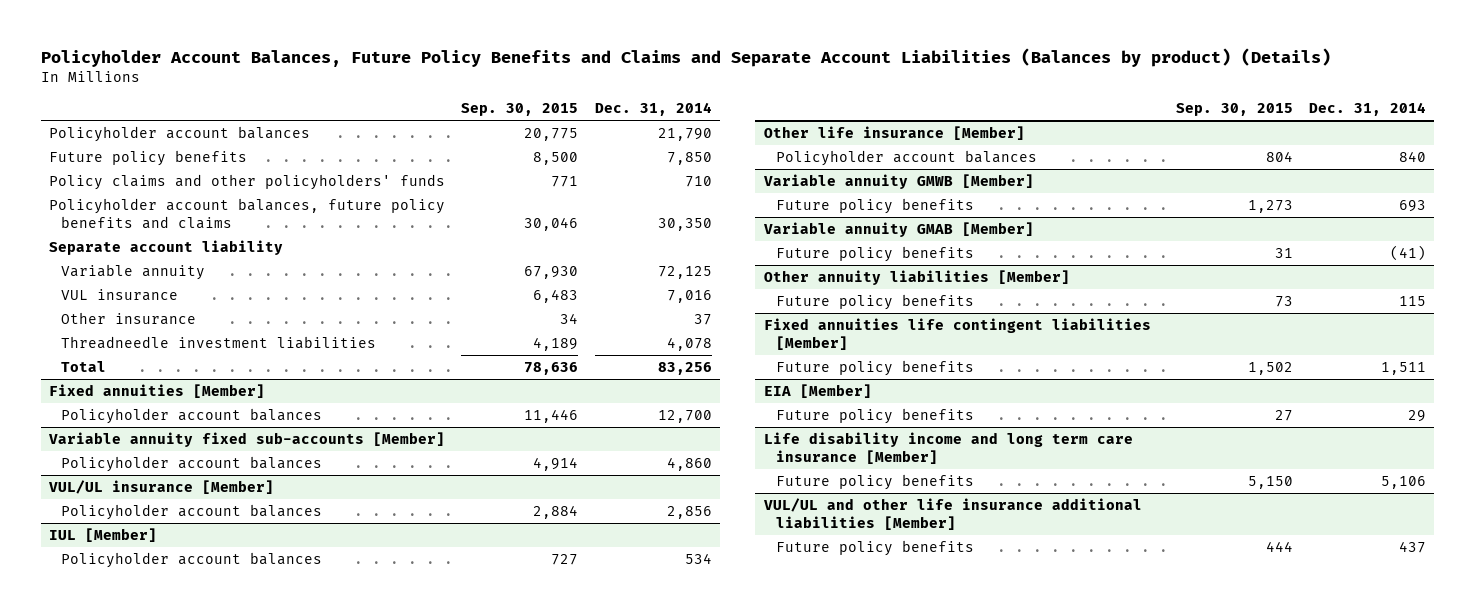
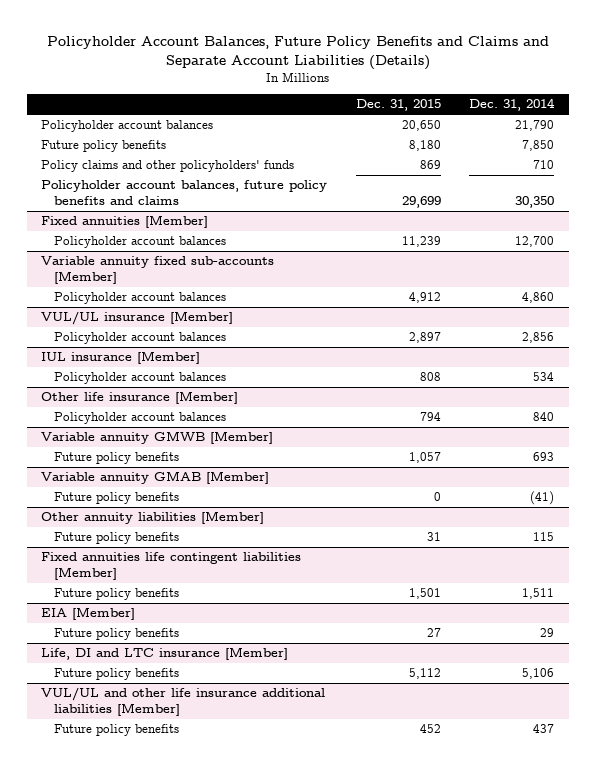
- Policyholder Account Balances, Future Policy Benefits and Claims and Separate Account Liabilities (Balances by product) (Details)
+ Policyholder Account Balances, Future Policy Benefits and Claims and Separate Account Liabilities (Details)
- | Sep. 30, 2015 | Dec. 31, 2014
+ | Dec. 31, 2015 | Dec. 31, 2014
- Separate account liability
- Variable annuity | 67,930 | 72,125
- VUL insurance | 6,483 | 7,016
- Other insurance | 34 | 37
- Threadneedle investment liabilities | 4,189 | 4,078
- Total | 78,636 | 83,256
- IUL [Member]
+ IUL insurance [Member]
- Life disability income and long term care insurance [Member]
+ Life, DI and LTC insurance [Member]

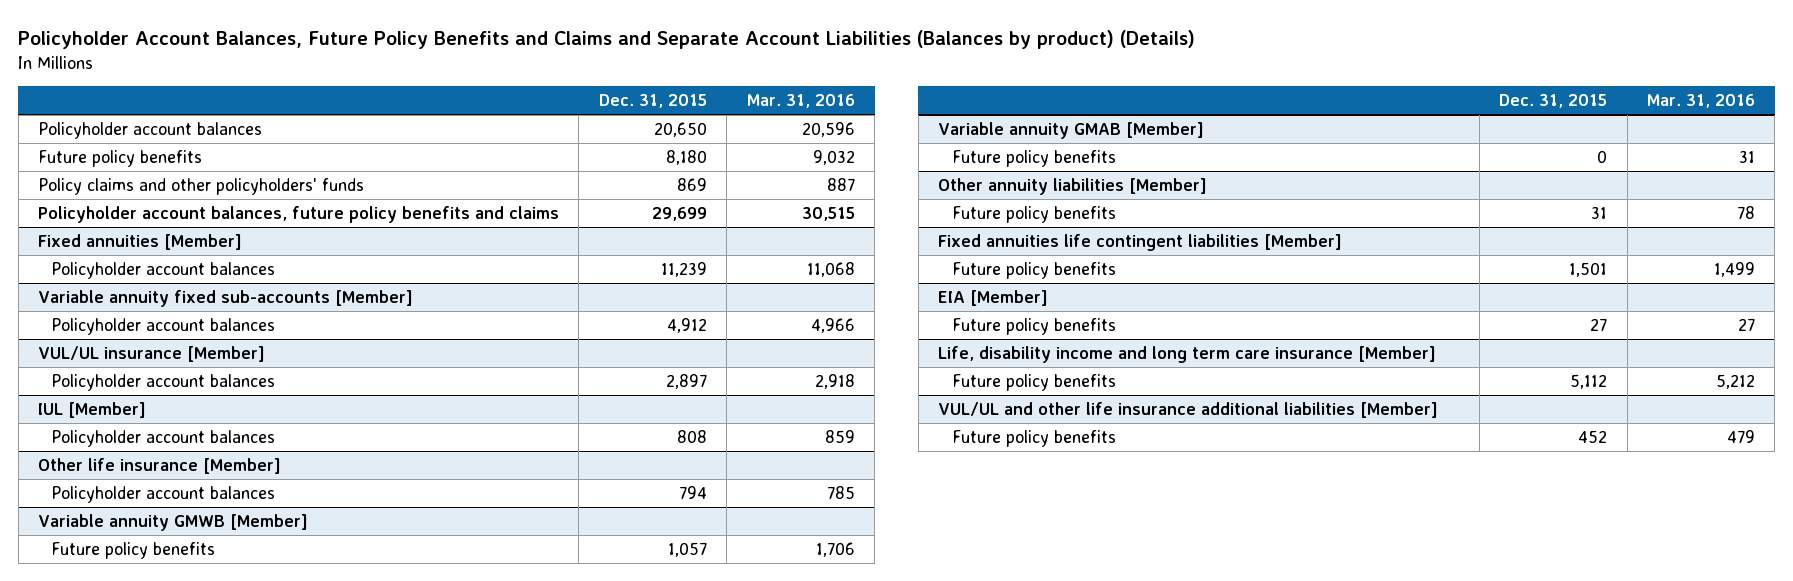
- Policyholder Account Balances, Future Policy Benefits and Claims and Separate Account Liabilities (Details)
+ Policyholder Account Balances, Future Policy Benefits and Claims and Separate Account Liabilities (Balances by product) (Details)
- | Dec. 31, 2015 | Dec. 31, 2014
+ | Dec. 31, 2015 | Mar. 31, 2016
- IUL insurance [Member]
+ IUL [Member]
- Life, DI and LTC insurance [Member]
+ Life, disability income and long term care insurance [Member]

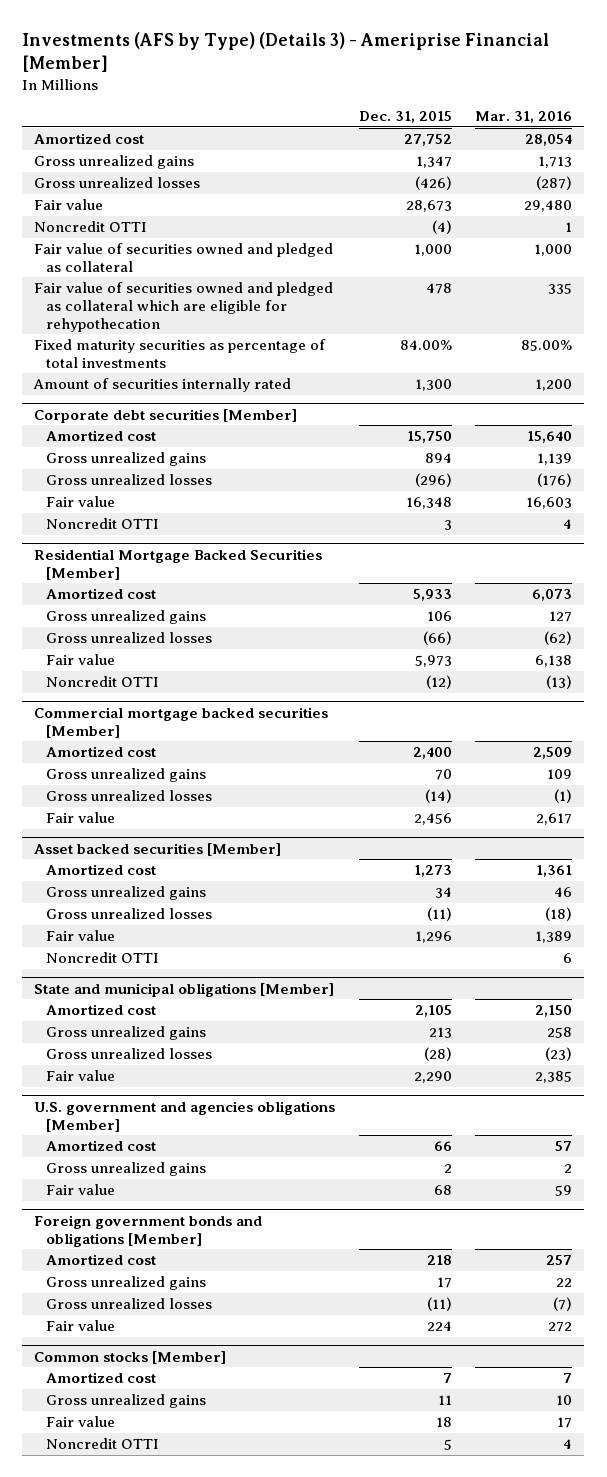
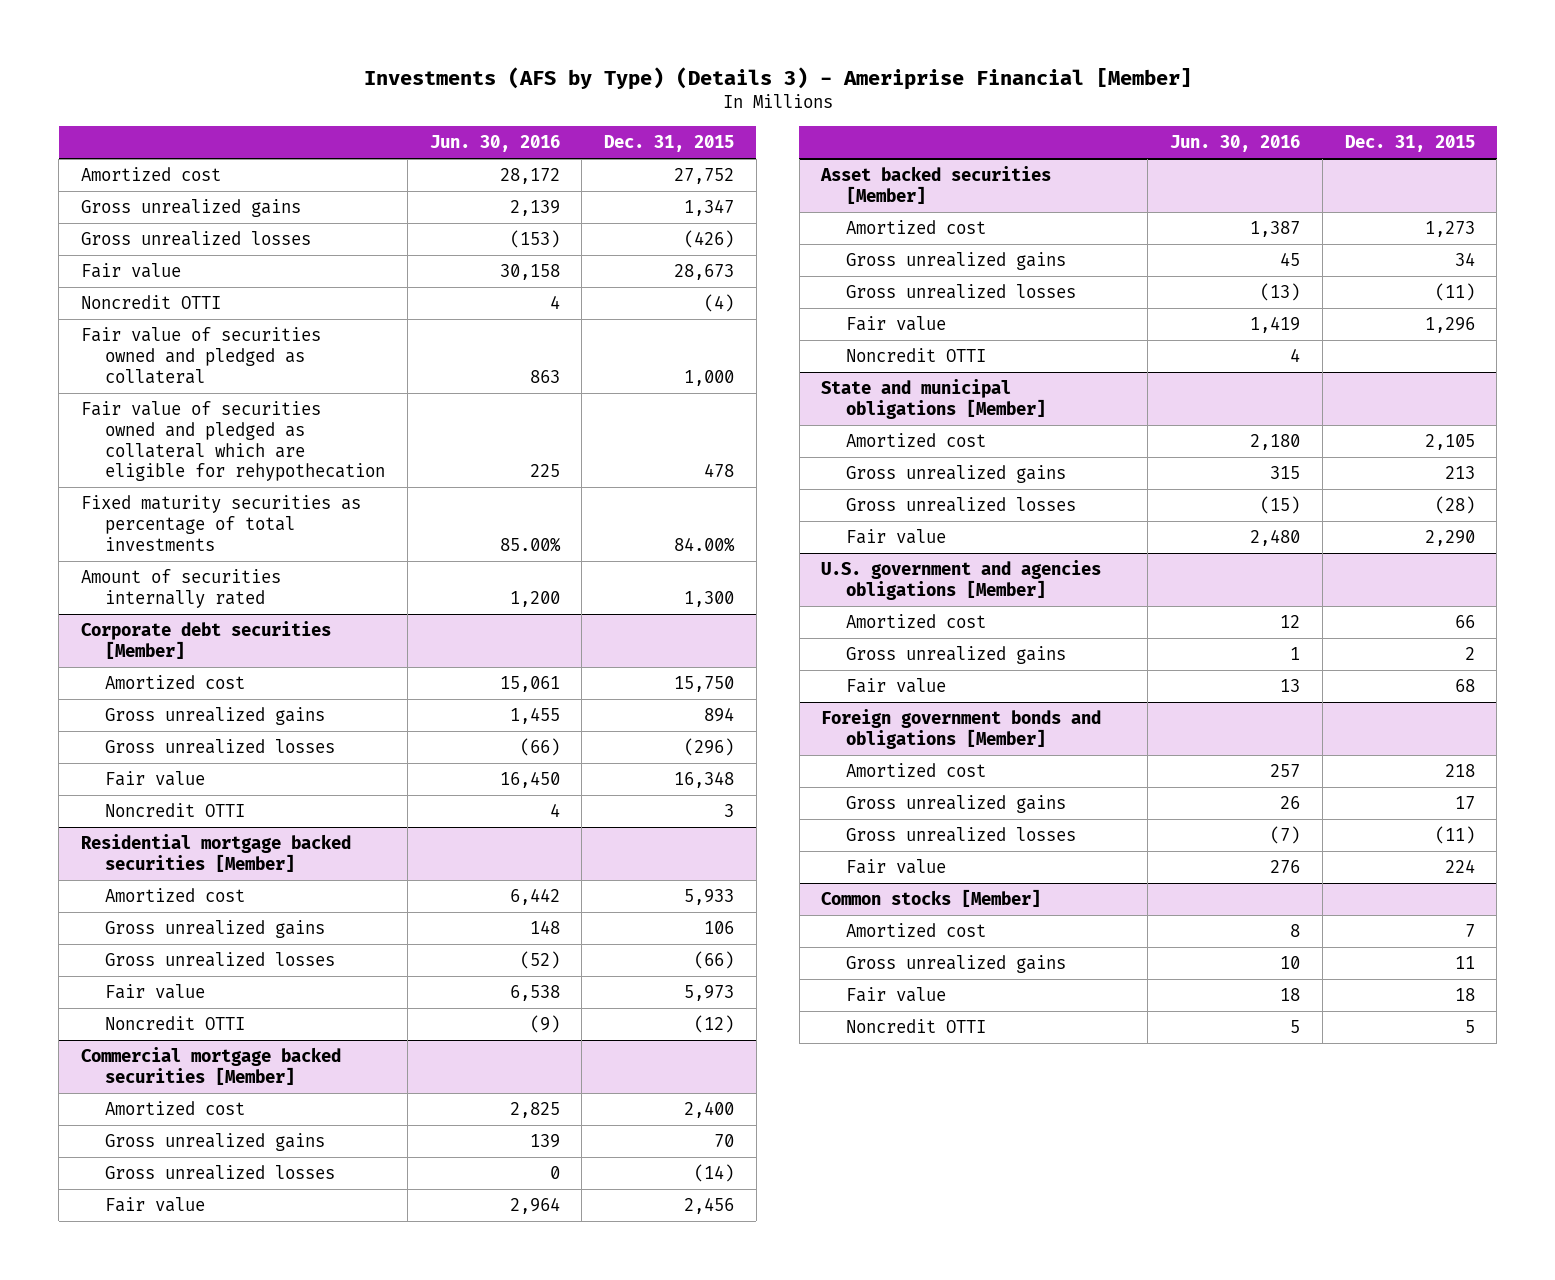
- | Dec. 31, 2015 | Mar. 31, 2016
+ | Jun. 30, 2016 | Dec. 31, 2015
- Residential Mortgage Backed Securities [Member]
+ Residential mortgage backed securities [Member]

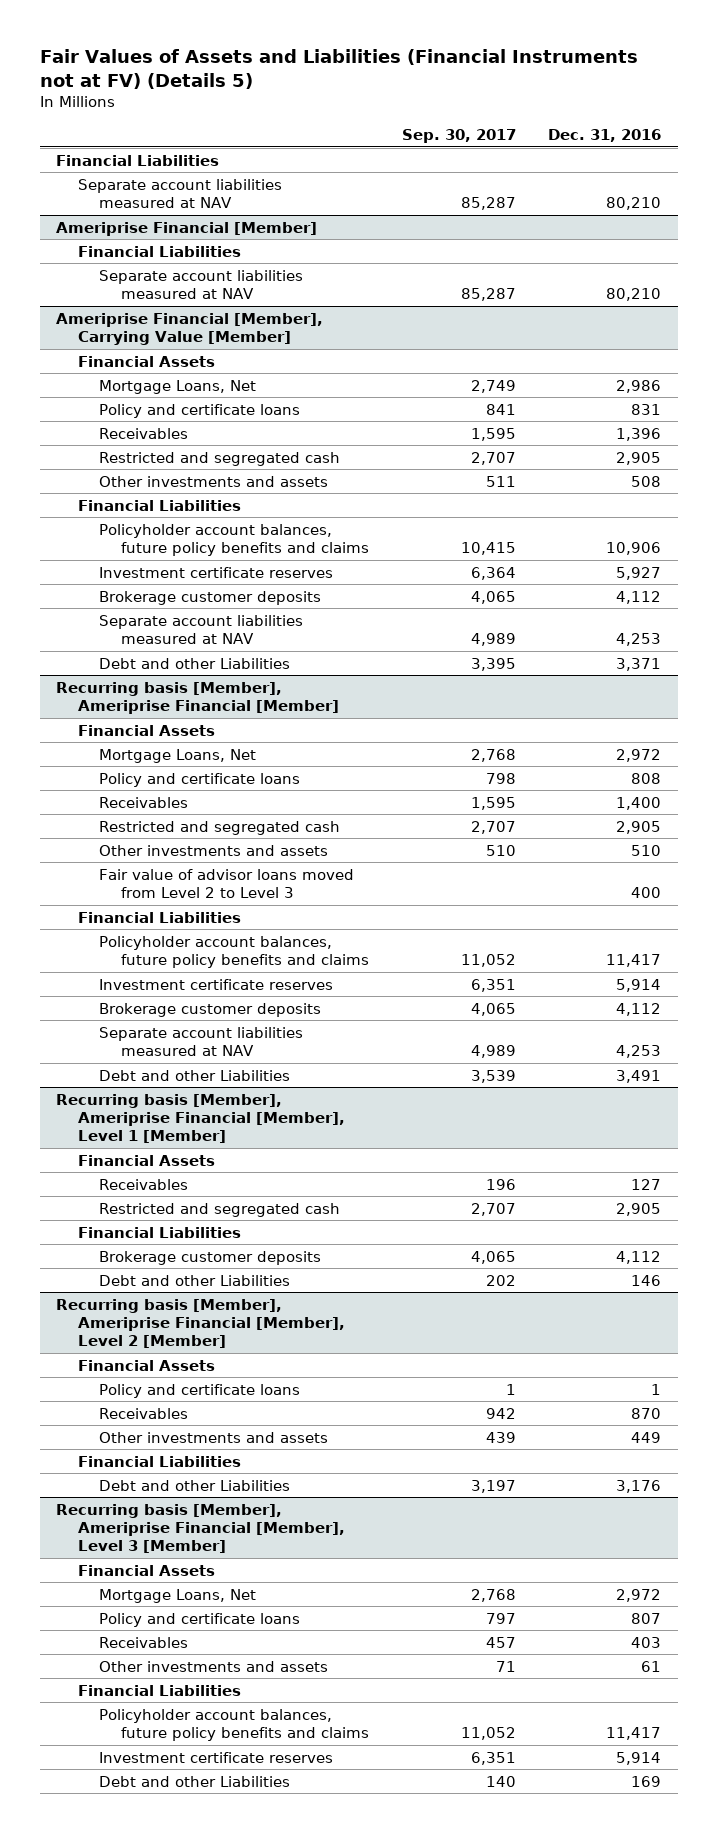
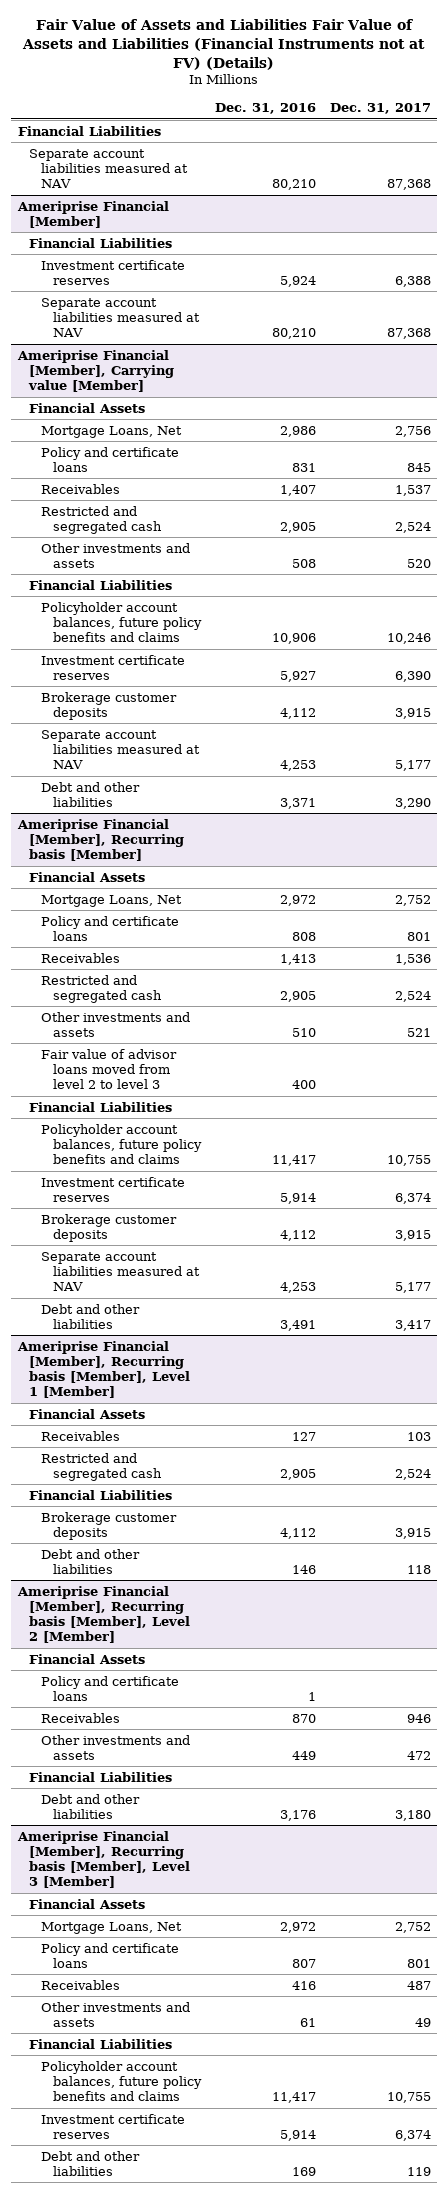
- Fair Values of Assets and Liabilities (Financial Instruments not at FV) (Details 5)
+ Fair Value of Assets and Liabilities Fair Value of Assets and Liabilities (Financial Instruments not at FV) (Details)
- | Sep. 30, 2017 | Dec. 31, 2016
+ | Dec. 31, 2016 | Dec. 31, 2017
@ Ameriprise Financial [Member]
+ Investment certificate reserves | 5,924 | 6,388
- Ameriprise Financial [Member], Carrying Value [Member]
+ Ameriprise Financial [Member], Carrying value [Member]
- Receivables | 1,595 | 1,396
+ Receivables | 1,407 | 1,537
- Debt and other Liabilities | 3,395 | 3,371
- Recurring basis [Member], Ameriprise Financial [Member]
+ Debt and other liabilities | 3,371 | 3,290
+ Ameriprise Financial [Member], Recurring basis [Member]
- Receivables | 1,595 | 1,400
+ Receivables | 1,413 | 1,536
- Fair value of advisor loans moved from Level 2 to Level 3 | | 400
+ Fair value of advisor loans moved from level 2 to level 3 | 400 |
- Debt and other Liabilities | 3,539 | 3,491
- Recurring basis [Member], Ameriprise Financial [Member], Level 1 [Member]
+ Debt and other liabilities | 3,491 | 3,417
+ Ameriprise Financial [Member], Recurring basis [Member], Level 1 [Member]
- Debt and other Liabilities | 202 | 146
- Recurring basis [Member], Ameriprise Financial [Member], Level 2 [Member]
+ Debt and other liabilities | 146 | 118
+ Ameriprise Financial [Member], Recurring basis [Member], Level 2 [Member]
- Debt and other Liabilities | 3,197 | 3,176
- Recurring basis [Member], Ameriprise Financial [Member], Level 3 [Member]
+ Debt and other liabilities | 3,176 | 3,180
+ Ameriprise Financial [Member], Recurring basis [Member], Level 3 [Member]
- Receivables | 457 | 403
+ Receivables | 416 | 487
- Debt and other Liabilities | 140 | 169
+ Debt and other liabilities | 169 | 119

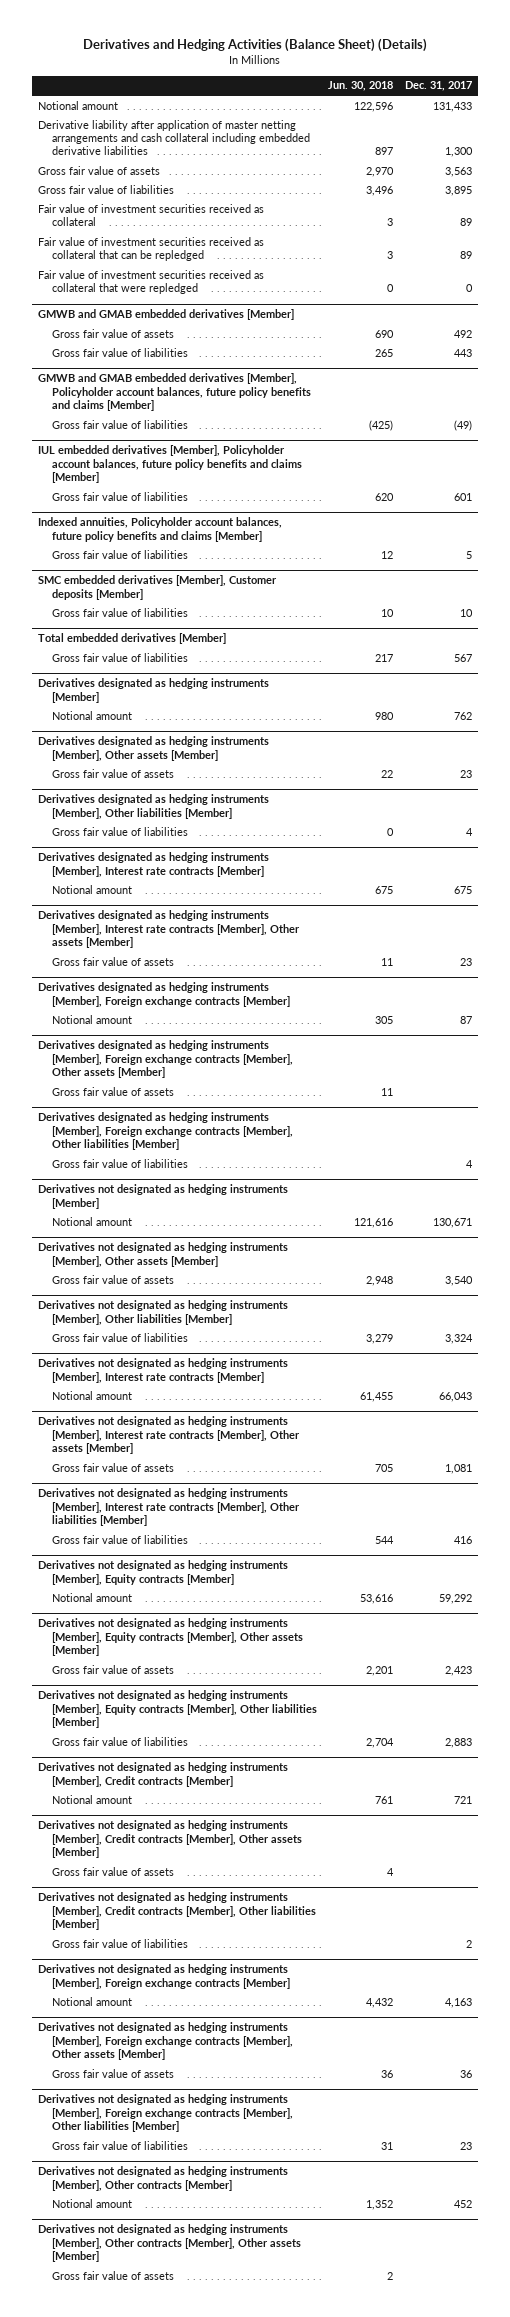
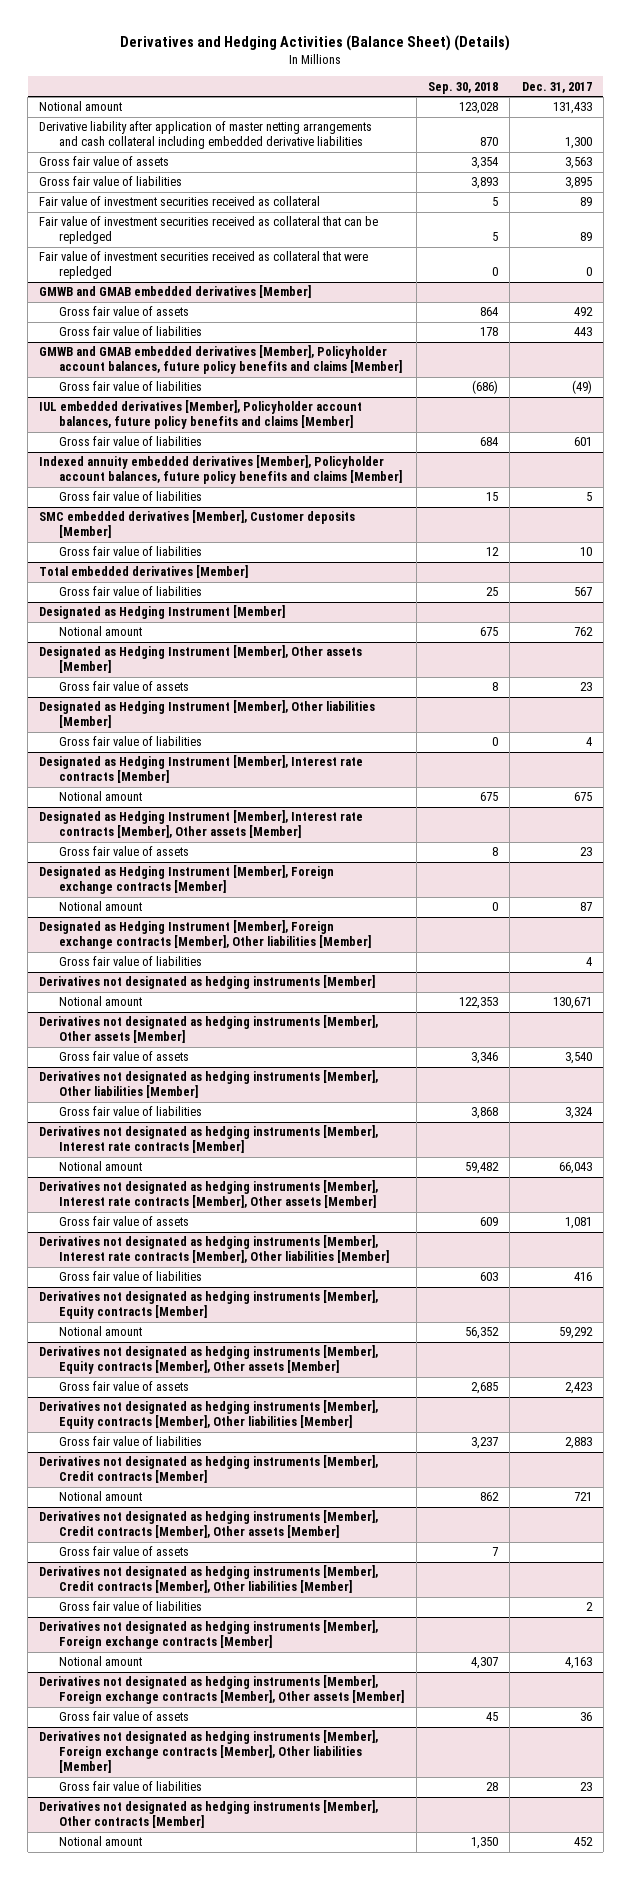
- | Jun. 30, 2018 | Dec. 31, 2017
+ | Sep. 30, 2018 | Dec. 31, 2017
- Indexed annuities, Policyholder account balances, future policy benefits and claims [Member]
+ Indexed annuity embedded derivatives [Member], Policyholder account balances, future policy benefits and claims [Member]
- Derivatives designated as hedging instruments [Member]
+ Designated as Hedging Instrument [Member]
- Derivatives designated as hedging instruments [Member], Other assets [Member]
+ Designated as Hedging Instrument [Member], Other assets [Member]
- Derivatives designated as hedging instruments [Member], Other liabilities [Member]
+ Designated as Hedging Instrument [Member], Other liabilities [Member]
- Derivatives designated as hedging instruments [Member], Interest rate contracts [Member]
+ Designated as Hedging Instrument [Member], Interest rate contracts [Member]
- Derivatives designated as hedging instruments [Member], Interest rate contracts [Member], Other assets [Member]
+ Designated as Hedging Instrument [Member], Interest rate contracts [Member], Other assets [Member]
- Derivatives designated as hedging instruments [Member], Foreign exchange contracts [Member]
+ Designated as Hedging Instrument [Member], Foreign exchange contracts [Member]
- Derivatives designated as hedging instruments [Member], Foreign exchange contracts [Member], Other assets [Member]
- Gross fair value of assets | 11 |
- Derivatives designated as hedging instruments [Member], Foreign exchange contracts [Member], Other liabilities [Member]
+ Designated as Hedging Instrument [Member], Foreign exchange contracts [Member], Other liabilities [Member]
- Derivatives not designated as hedging instruments [Member], Other contracts [Member], Other assets [Member]
- Gross fair value of assets | 2 |

